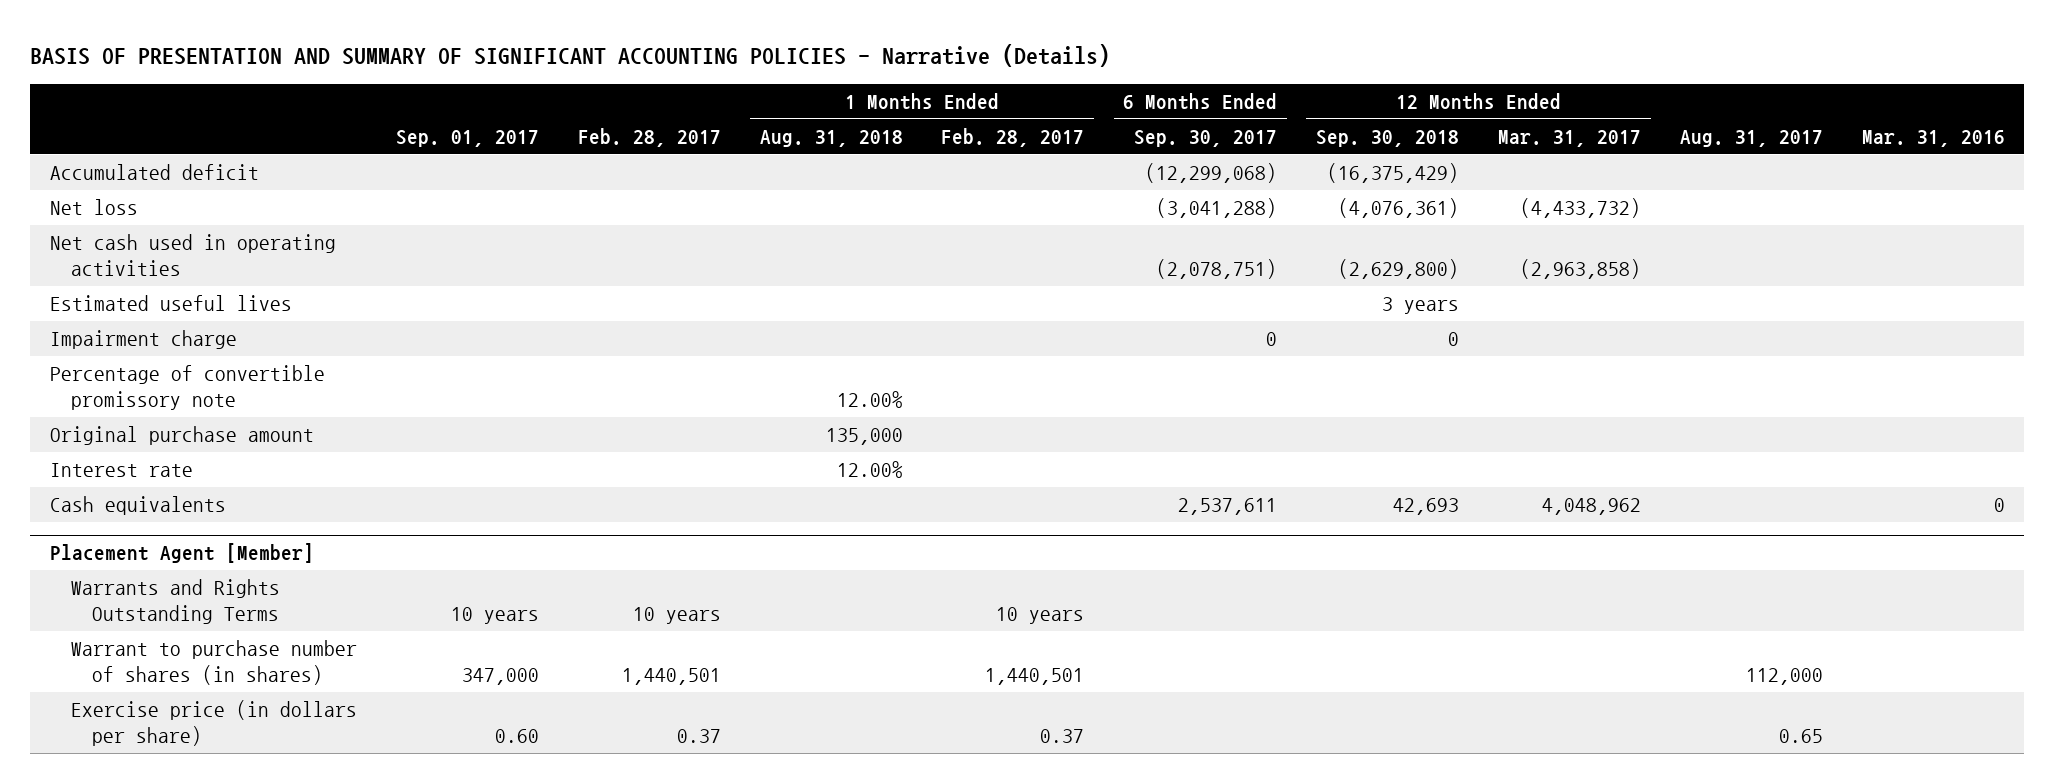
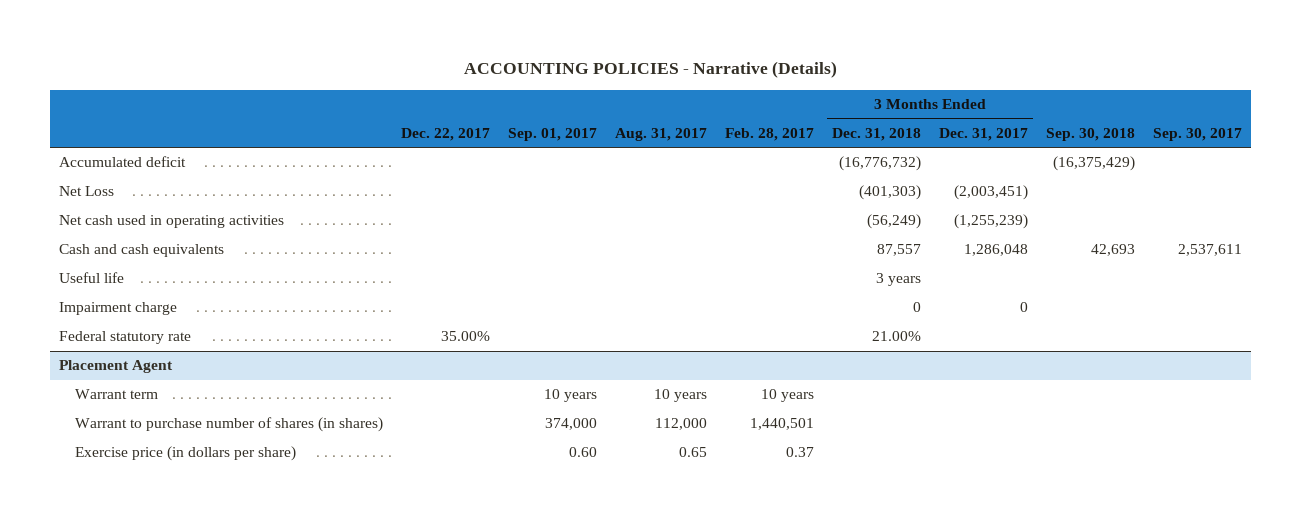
- BASIS OF PRESENTATION AND SUMMARY OF SIGNIFICANT ACCOUNTING POLICIES - Narrative (Details)
+ ACCOUNTING POLICIES - Narrative (Details)
- | Sep. 01, 2017 | Feb. 28, 2017 | 1 Months Ended Aug. 31, 2018 | 1 Months Ended Feb. 28, 2017 | 6 Months Ended Sep. 30, 2017 | 12 Months Ended Sep. 30, 2018 | 12 Months Ended Mar. 31, 2017 | Aug. 31, 2017 | Mar. 31, 2016
+ | Dec. 22, 2017 | Sep. 01, 2017 | Aug. 31, 2017 | Feb. 28, 2017 | 3 Months Ended Dec. 31, 2018 | 3 Months Ended Dec. 31, 2017 | Sep. 30, 2018 | Sep. 30, 2017
- Net loss | | | | | (3,041,288) | (4,076,361) | (4,433,732) | |
+ Net Loss | | | | | (401,303) | (2,003,451) | |
- Estimated useful lives | | | | | | 3 years | | |
+ Cash and cash equivalents | | | | | 87,557 | 1,286,048 | 42,693 | 2,537,611
+ Useful life | | | | | 3 years | | |
- Percentage of convertible promissory note | | | 12.00% | | | | | |
- Original purchase amount | | | 135,000 | | | | | |
- Interest rate | | | 12.00% | | | | | |
- Cash equivalents | | | | | 2,537,611 | 42,693 | 4,048,962 | | 0
- Placement Agent [Member]
- Warrants and Rights Outstanding Terms | 10 years | 10 years | | 10 years | | | | |
- Warrant to purchase number of shares (in shares) | 347,000 | 1,440,501 | | 1,440,501 | | | | 112,000 |
+ Federal statutory rate | 35.00% | | | | 21.00% | | |
+ Placement Agent
+ Warrant term | | 10 years | 10 years | 10 years | | | |
+ Warrant to purchase number of shares (in shares) | | 374,000 | 112,000 | 1,440,501 | | | |

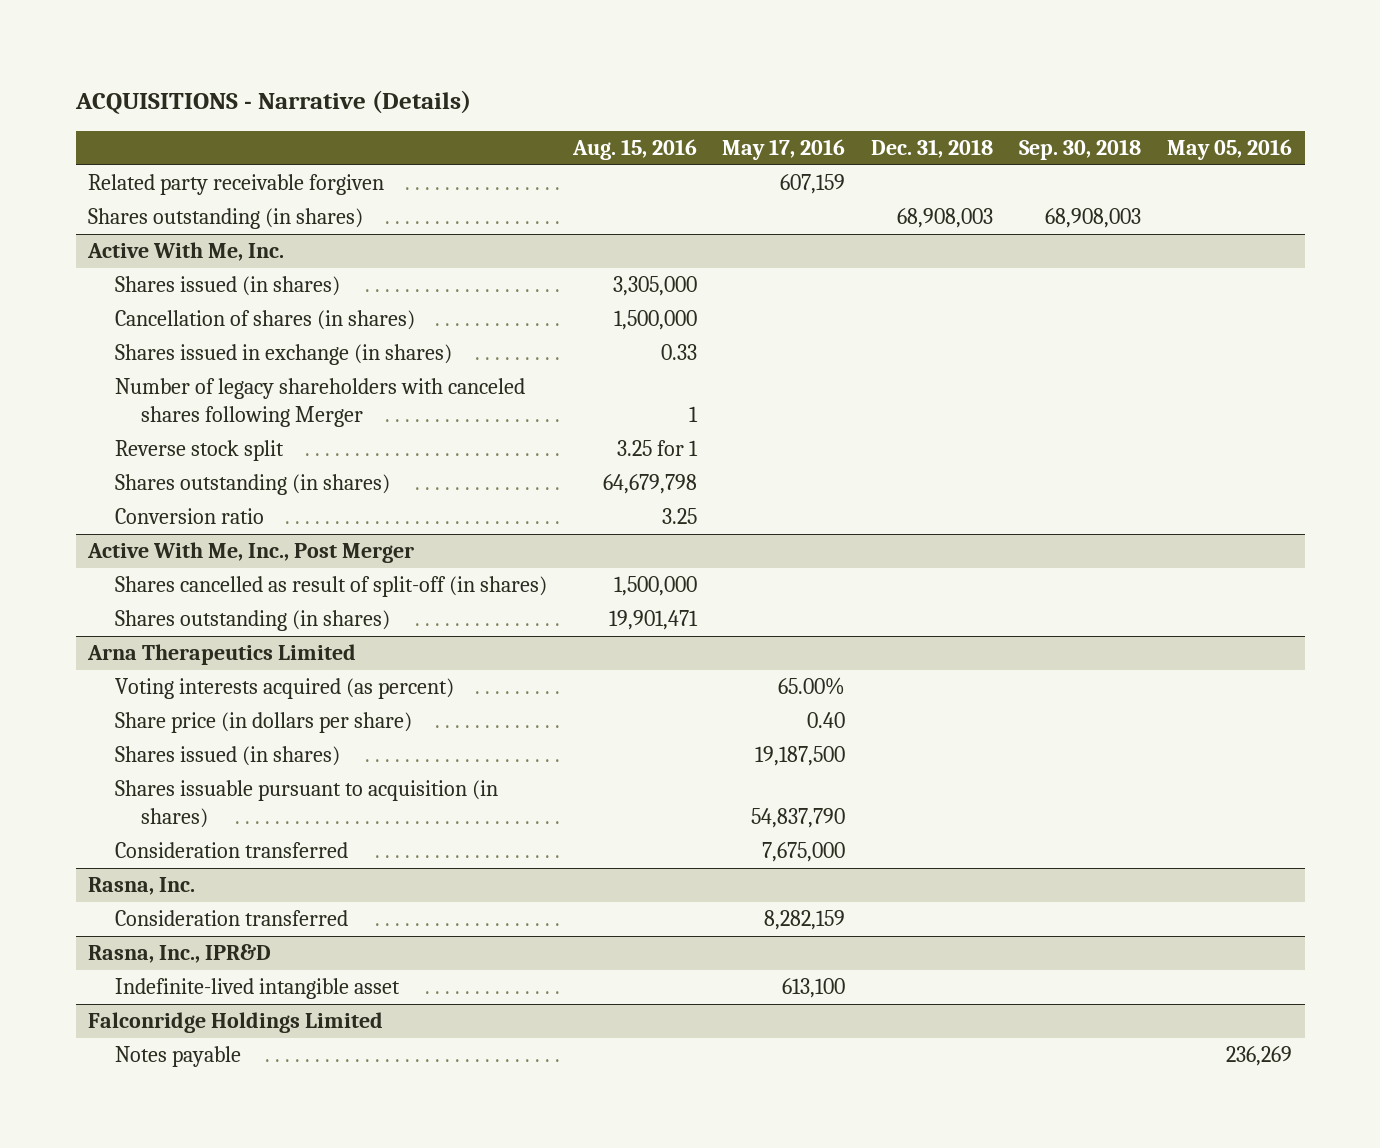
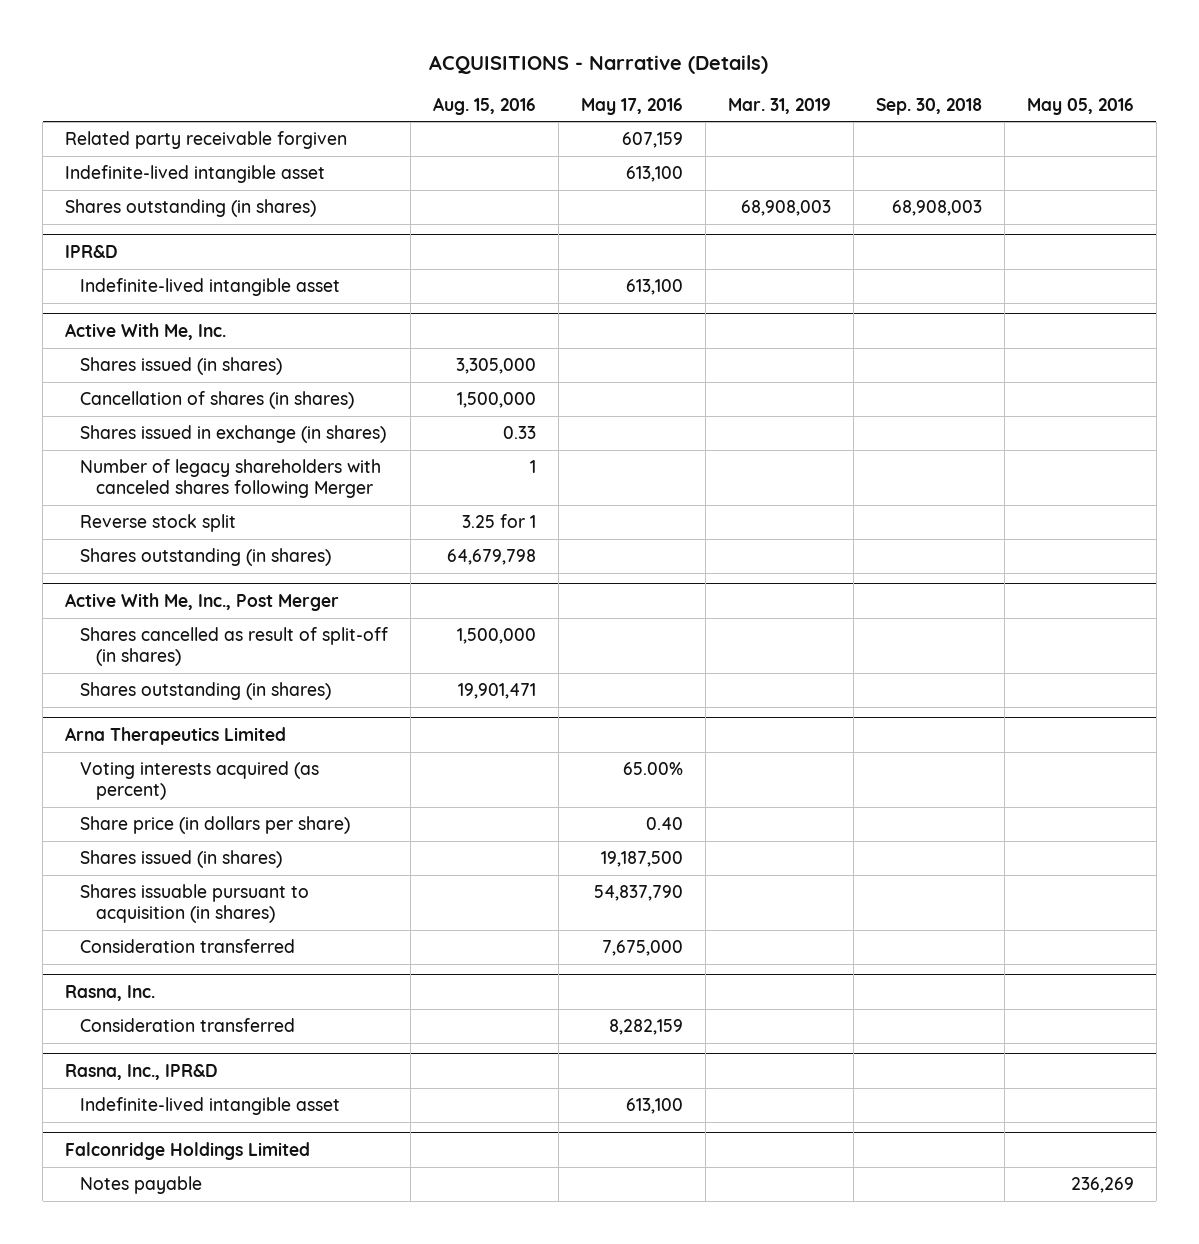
- | Aug. 15, 2016 | May 17, 2016 | Dec. 31, 2018 | Sep. 30, 2018 | May 05, 2016
+ | Aug. 15, 2016 | May 17, 2016 | Mar. 31, 2019 | Sep. 30, 2018 | May 05, 2016
+ Indefinite-lived intangible asset | | 613,100 | | |
+ IPR&D
+ Indefinite-lived intangible asset | | 613,100 | | |
@ Active With Me, Inc.
- Conversion ratio | 3.25 | | | |

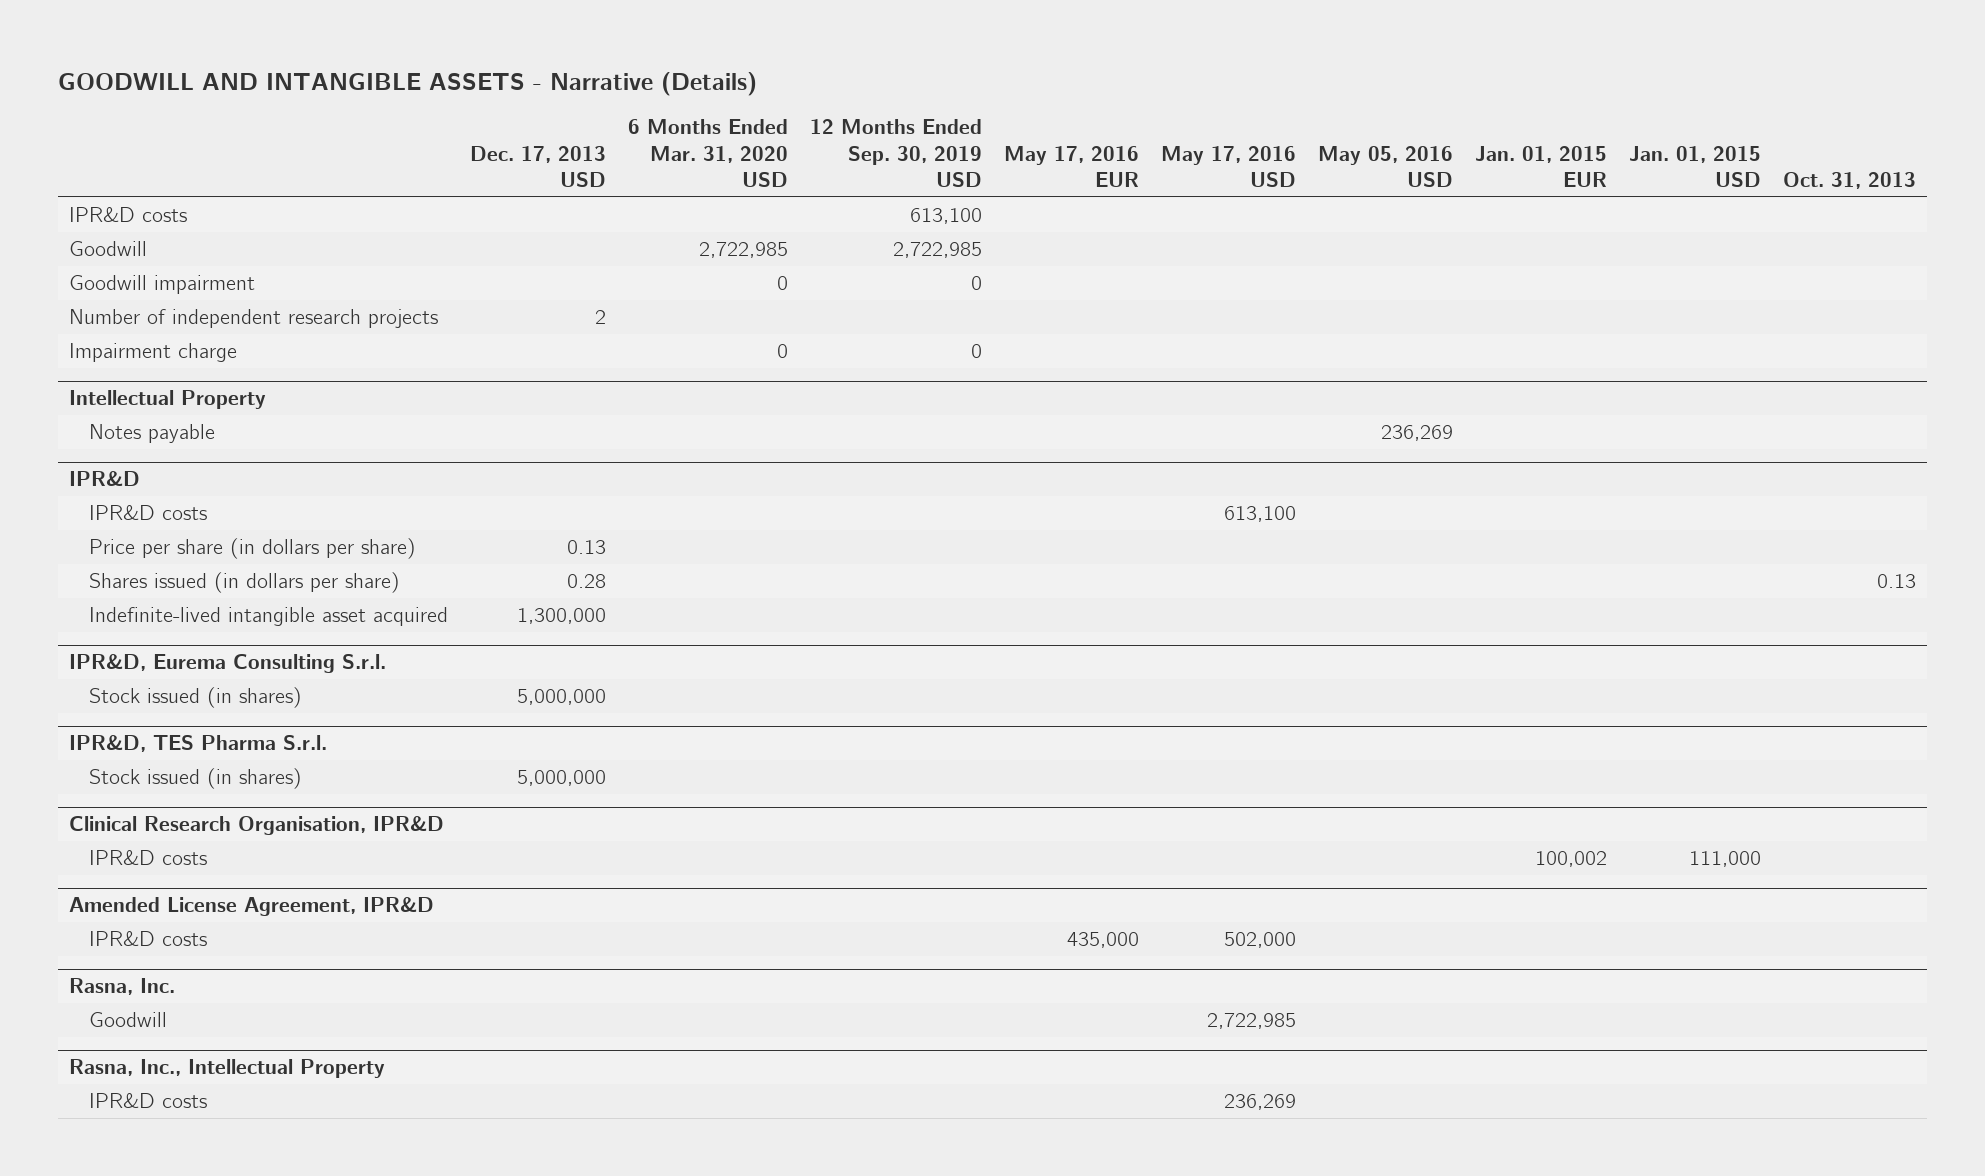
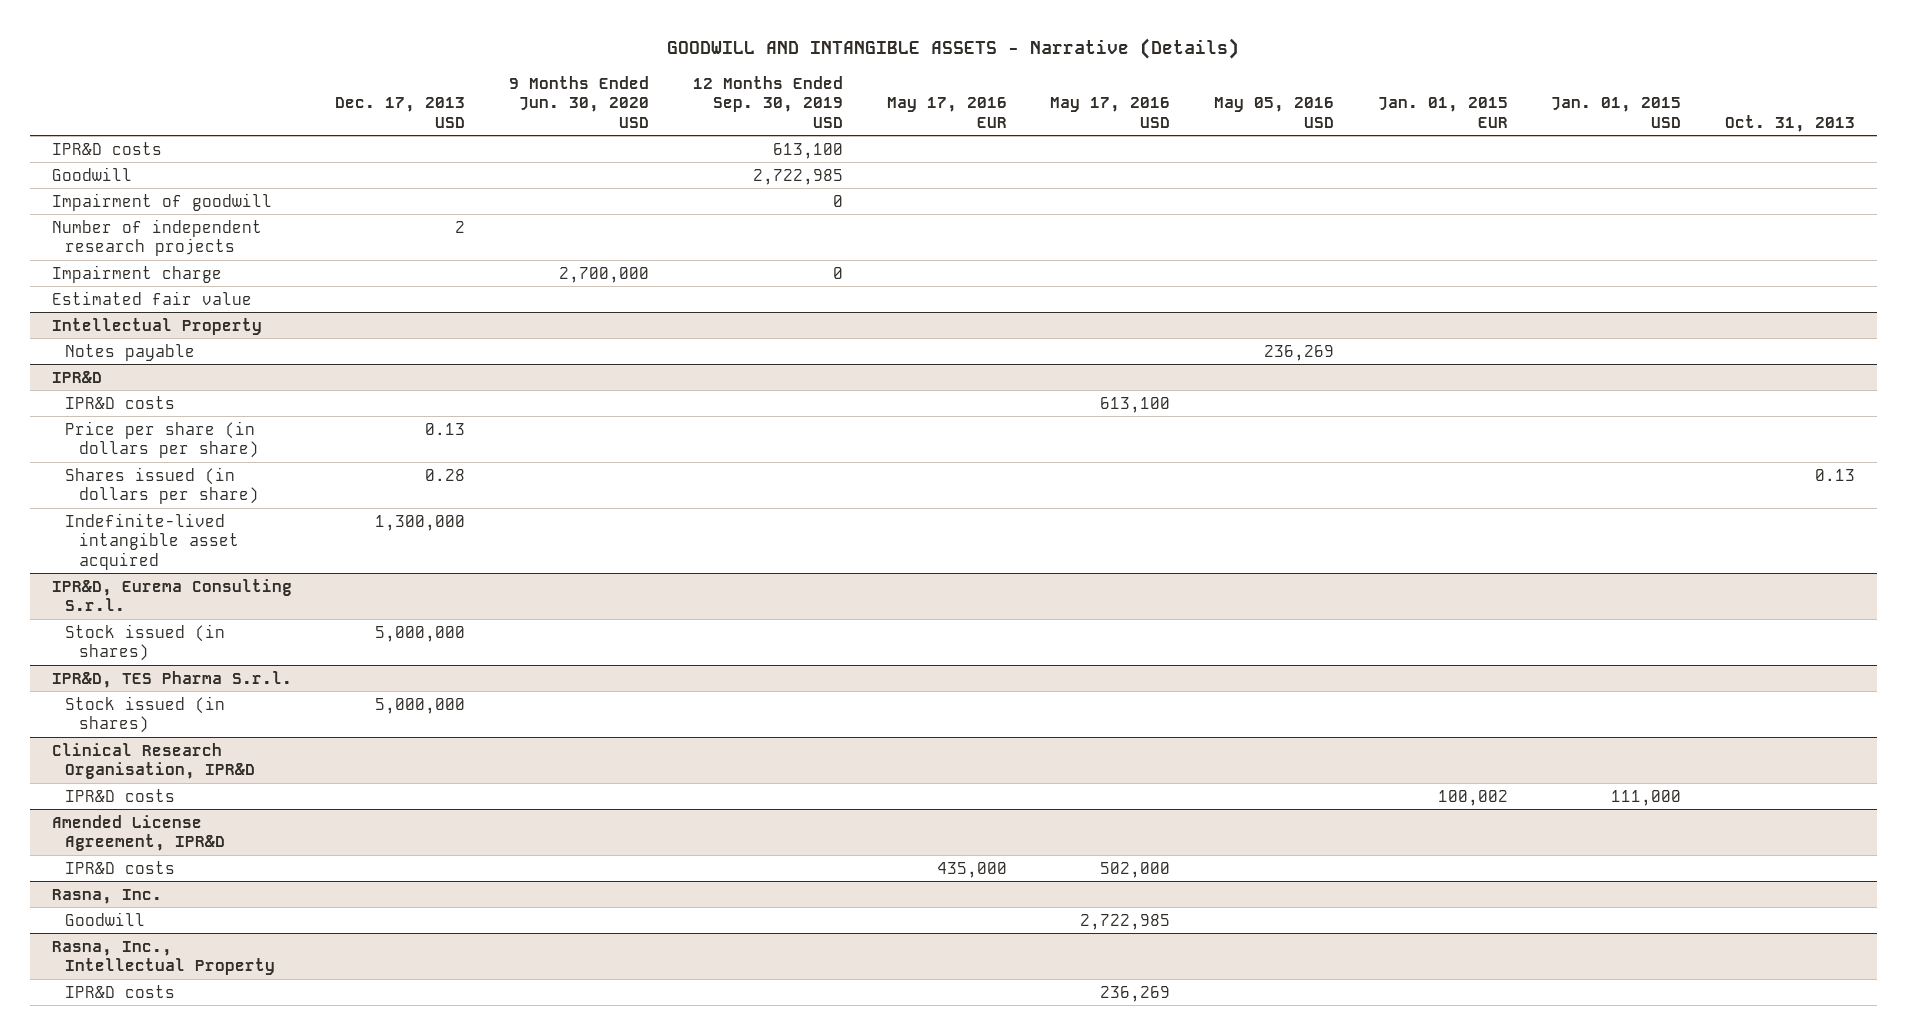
- | Dec. 17, 2013 USD | 6 Months Ended Mar. 31, 2020 USD | 12 Months Ended Sep. 30, 2019 USD | May 17, 2016 EUR | May 17, 2016 USD | May 05, 2016 USD | Jan. 01, 2015 EUR | Jan. 01, 2015 USD | Oct. 31, 2013
+ | Dec. 17, 2013 USD | 9 Months Ended Jun. 30, 2020 USD | 12 Months Ended Sep. 30, 2019 USD | May 17, 2016 EUR | May 17, 2016 USD | May 05, 2016 USD | Jan. 01, 2015 EUR | Jan. 01, 2015 USD | Oct. 31, 2013
- Goodwill impairment | | 0 | 0 | | | | | |
+ Impairment of goodwill | | | 0 | | | | | |
+ Estimated fair value

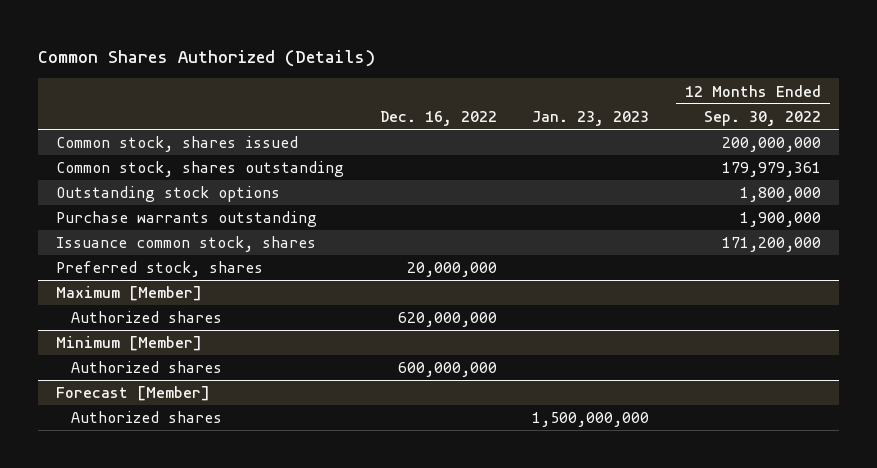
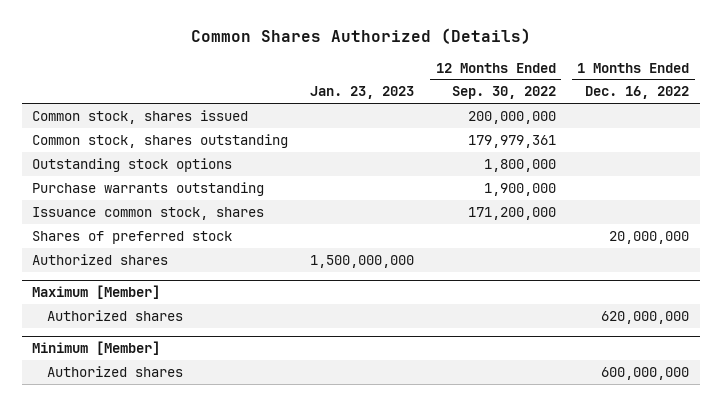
- | Dec. 16, 2022 | Jan. 23, 2023 | 12 Months Ended Sep. 30, 2022
+ | Jan. 23, 2023 | 12 Months Ended Sep. 30, 2022 | 1 Months Ended Dec. 16, 2022
- Preferred stock, shares | 20,000,000 | |
+ Shares of preferred stock | | | 20,000,000
+ Authorized shares | 1,500,000,000 | |
- Forecast [Member]
- Authorized shares | | 1,500,000,000 |

